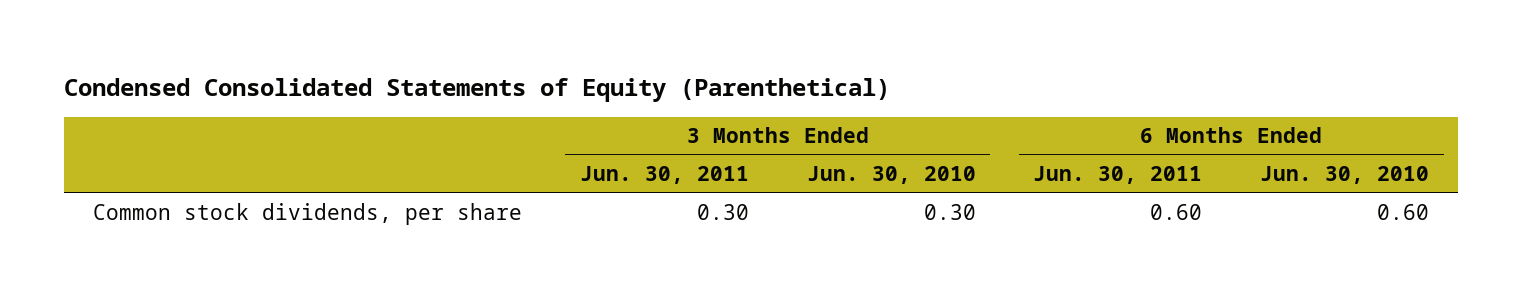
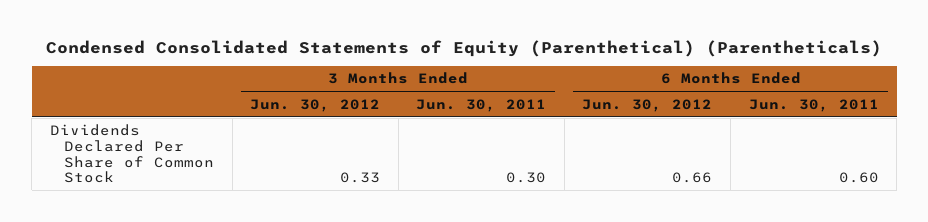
- Condensed Consolidated Statements of Equity (Parenthetical)
+ Condensed Consolidated Statements of Equity (Parenthetical) (Parentheticals)
- | 3 Months Ended Jun. 30, 2011 | 3 Months Ended Jun. 30, 2010 | 6 Months Ended Jun. 30, 2011 | 6 Months Ended Jun. 30, 2010
+ | 3 Months Ended Jun. 30, 2012 | 3 Months Ended Jun. 30, 2011 | 6 Months Ended Jun. 30, 2012 | 6 Months Ended Jun. 30, 2011
- Common stock dividends, per share | 0.30 | 0.30 | 0.60 | 0.60
+ Dividends Declared Per Share of Common Stock | 0.33 | 0.30 | 0.66 | 0.60

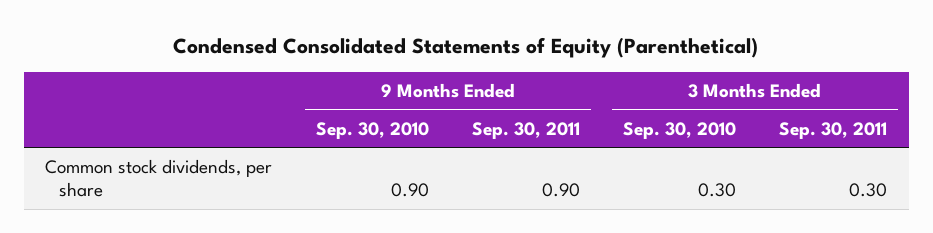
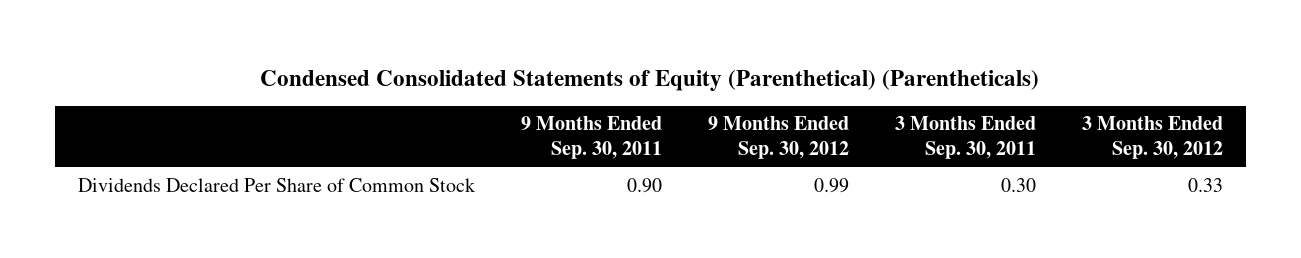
- Condensed Consolidated Statements of Equity (Parenthetical)
+ Condensed Consolidated Statements of Equity (Parenthetical) (Parentheticals)
- | 9 Months Ended Sep. 30, 2010 | 9 Months Ended Sep. 30, 2011 | 3 Months Ended Sep. 30, 2010 | 3 Months Ended Sep. 30, 2011
+ | 9 Months Ended Sep. 30, 2011 | 9 Months Ended Sep. 30, 2012 | 3 Months Ended Sep. 30, 2011 | 3 Months Ended Sep. 30, 2012
- Common stock dividends, per share | 0.90 | 0.90 | 0.30 | 0.30
+ Dividends Declared Per Share of Common Stock | 0.90 | 0.99 | 0.30 | 0.33

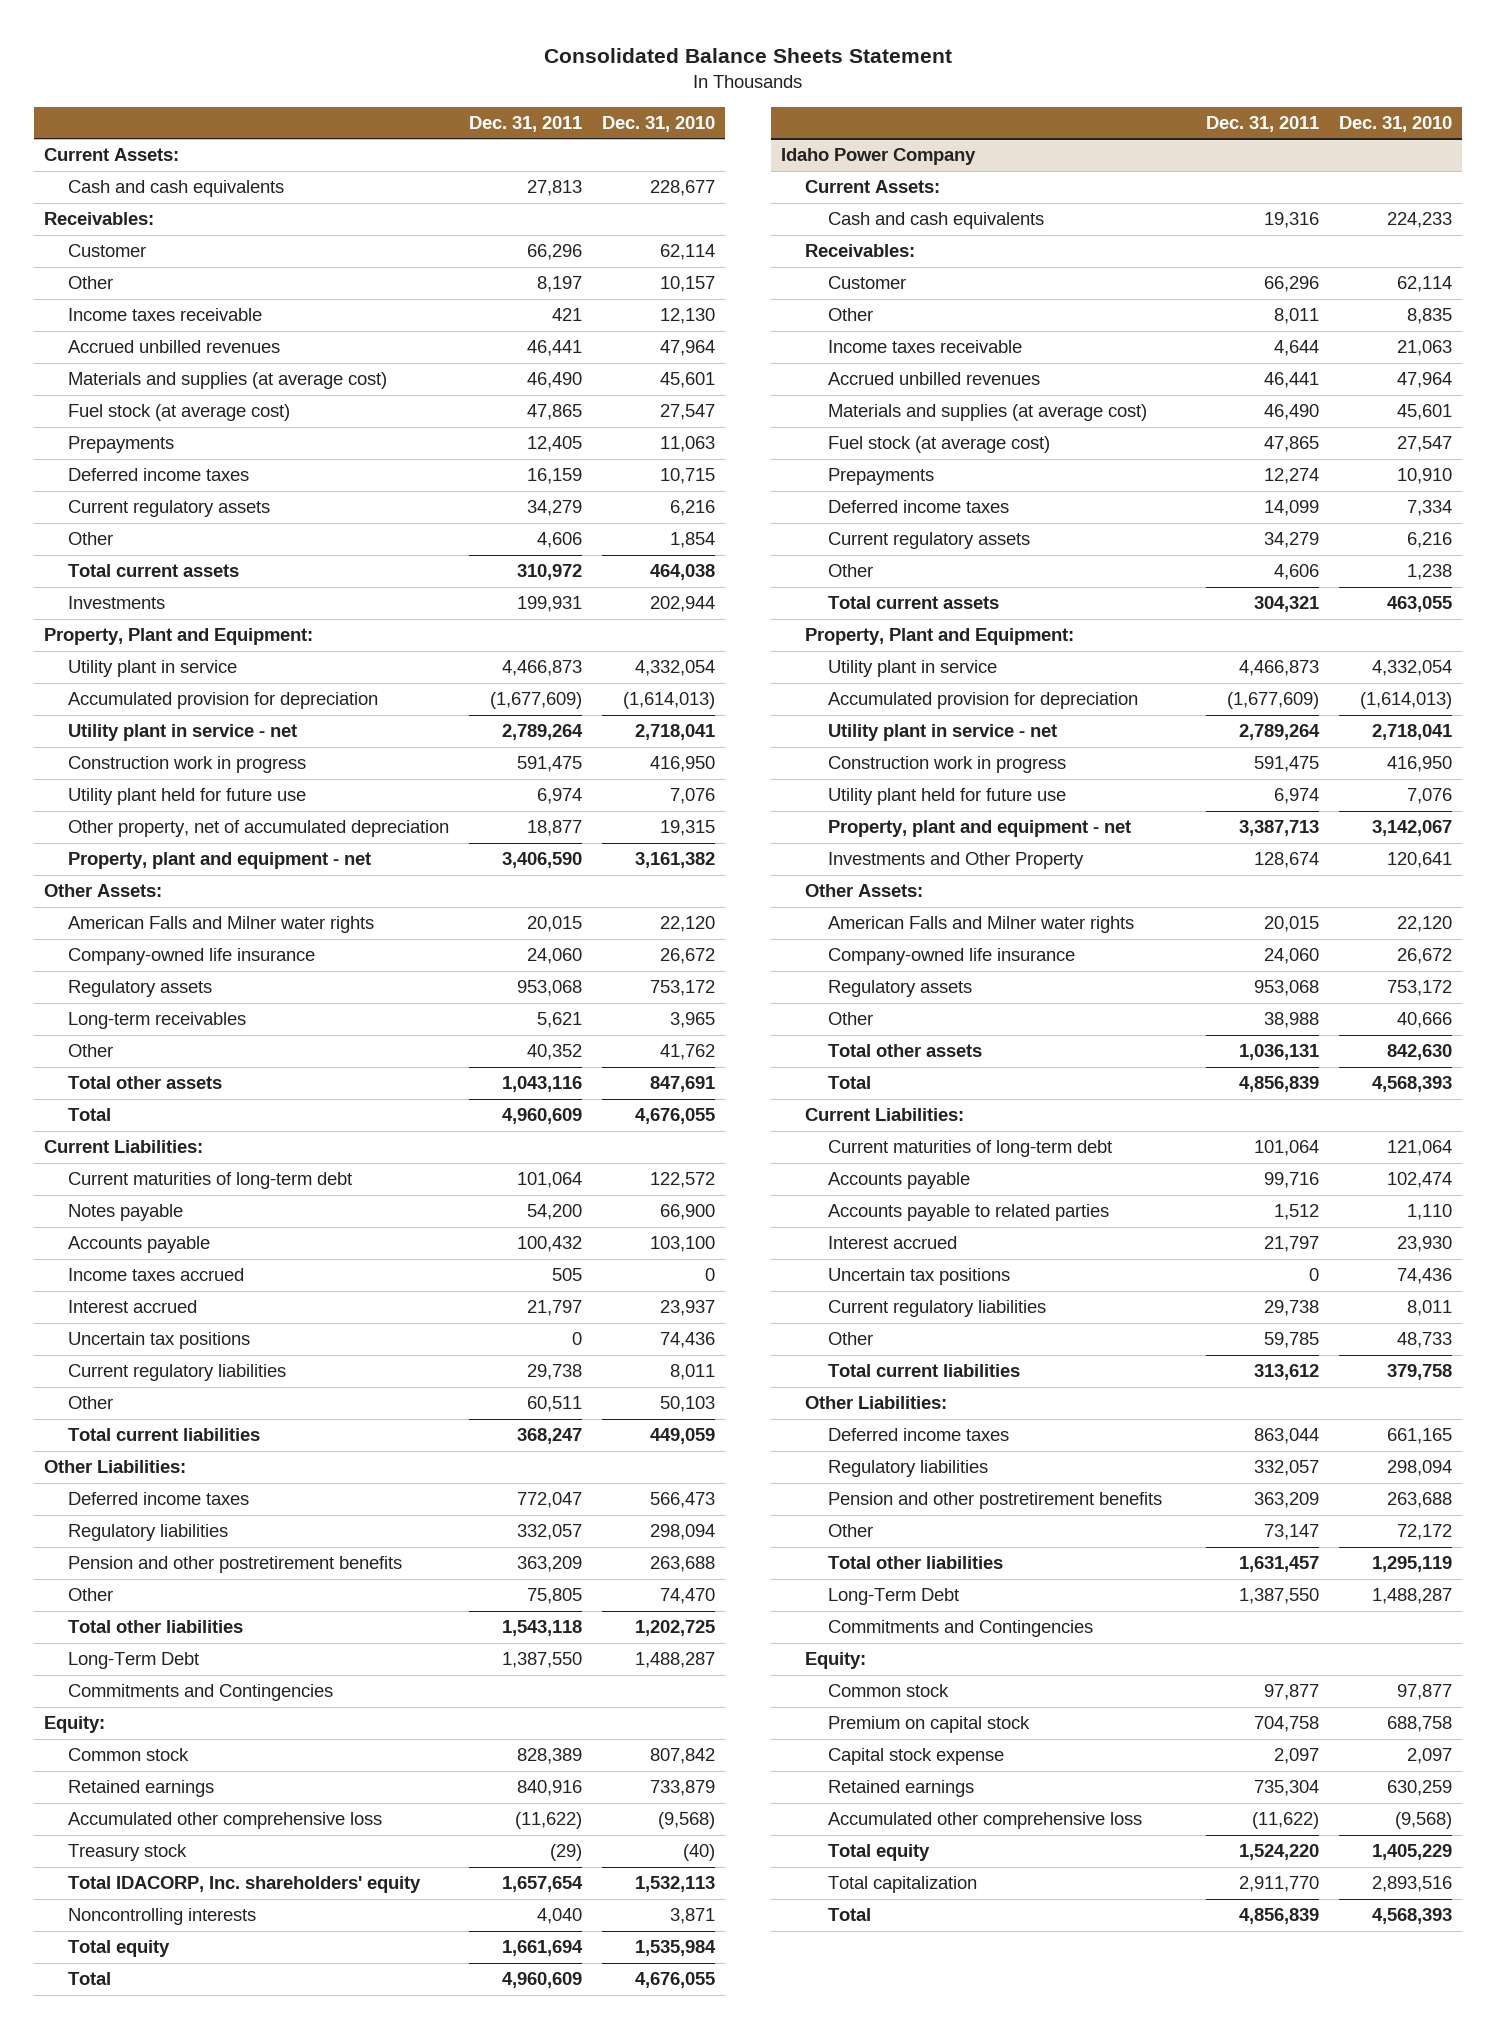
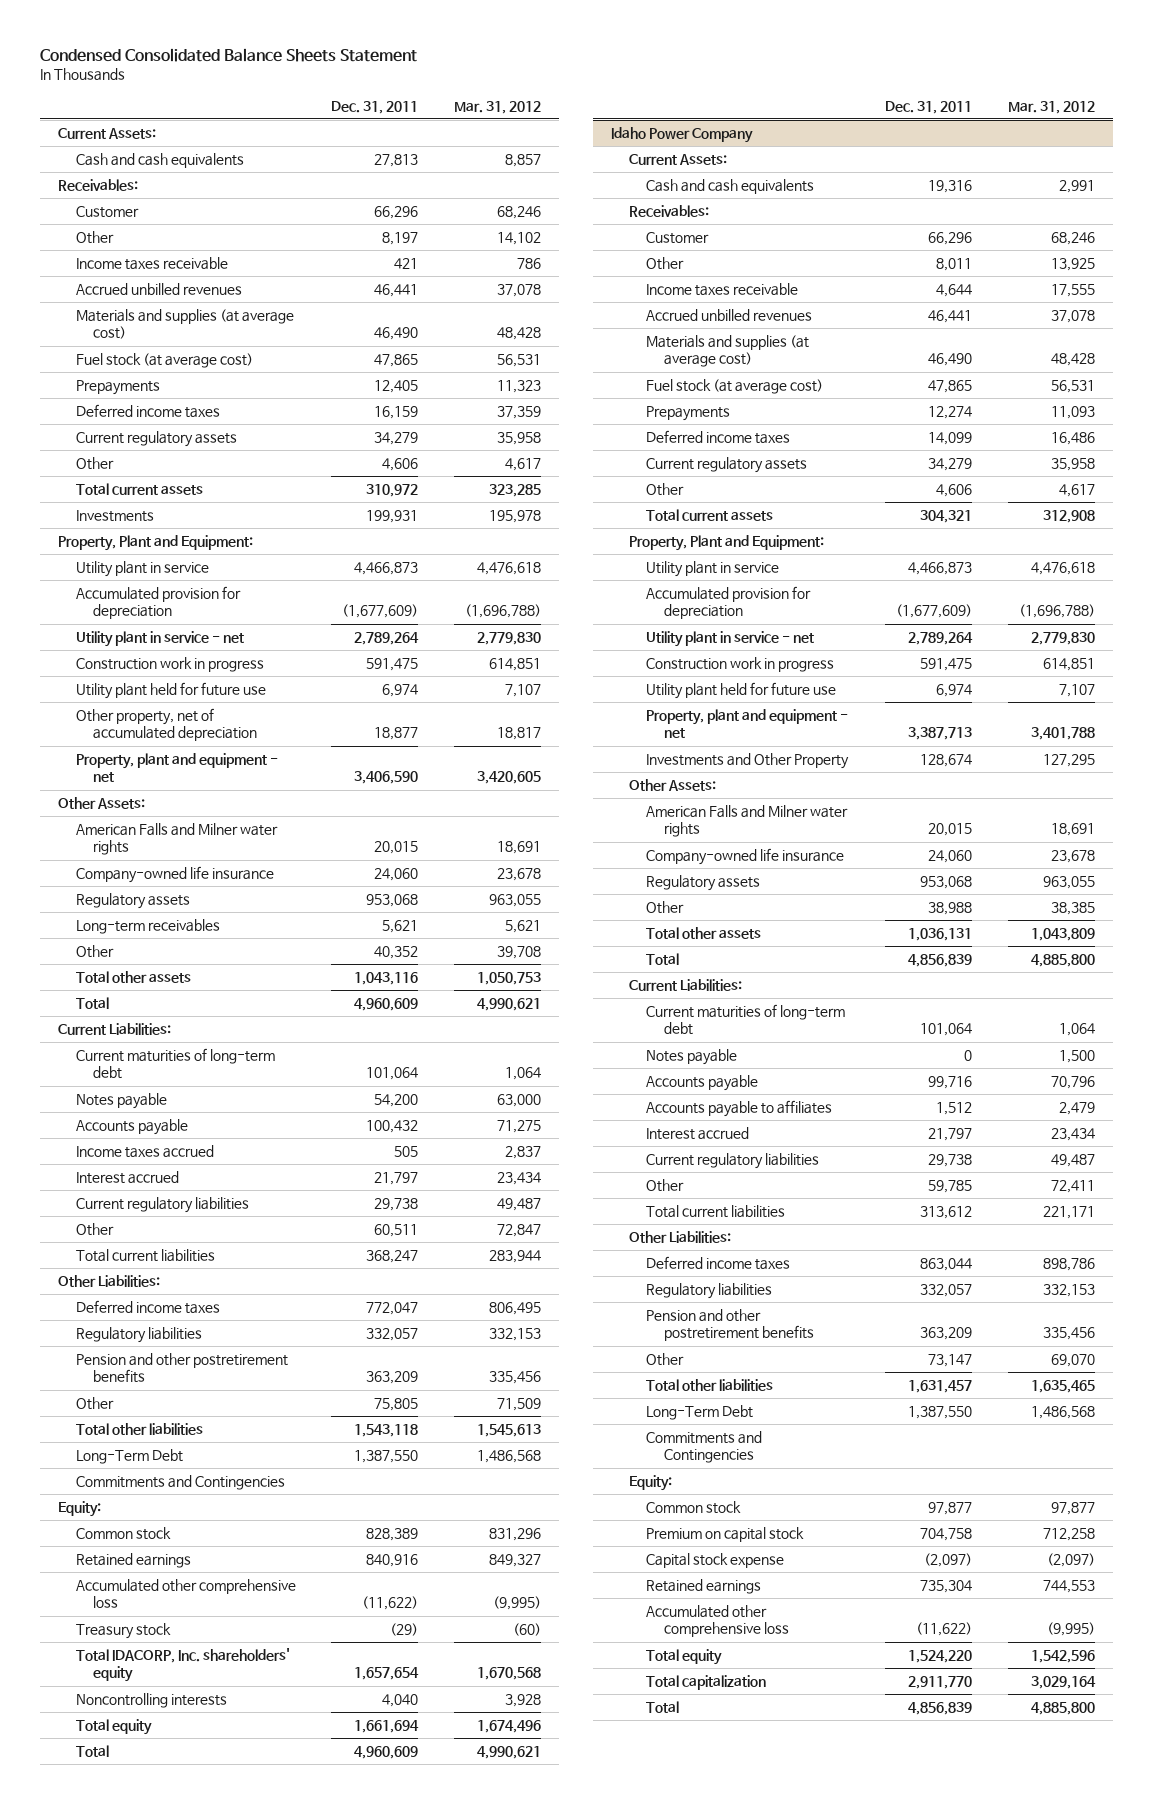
- Consolidated Balance Sheets Statement
+ Condensed Consolidated Balance Sheets Statement
- | Dec. 31, 2011 | Dec. 31, 2010
+ | Dec. 31, 2011 | Mar. 31, 2012
- Uncertain tax positions | 0 | 74,436
@ Idaho Power Company
+ Notes payable | 0 | 1,500
- Accounts payable to related parties | 1,512 | 1,110
+ Accounts payable to affiliates | 1,512 | 2,479
- Uncertain tax positions | 0 | 74,436
- Capital stock expense | 2,097 | 2,097
+ Capital stock expense | (2,097) | (2,097)

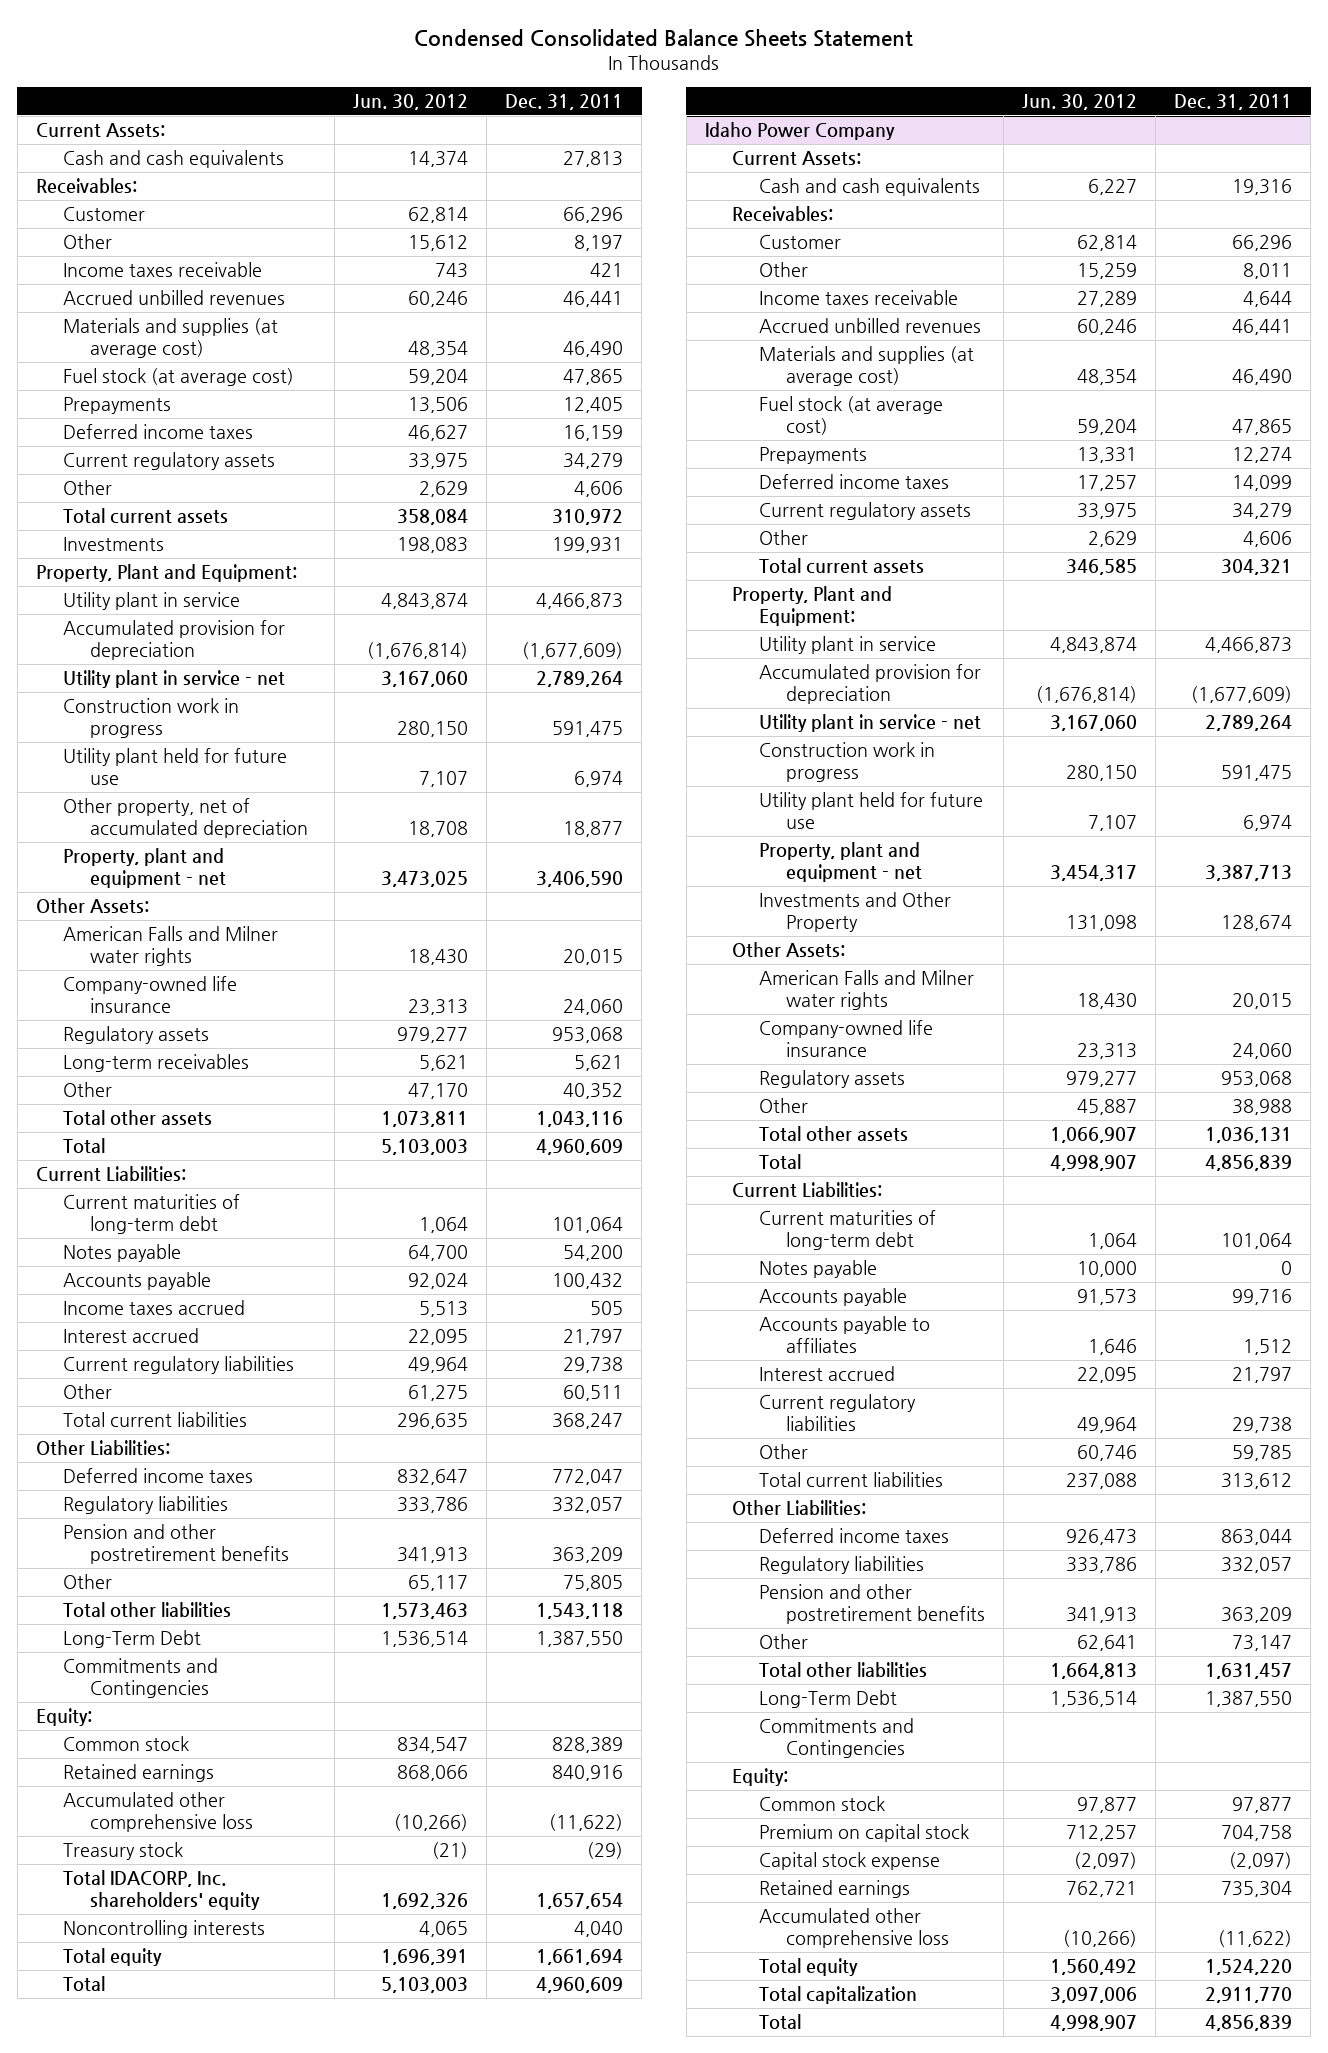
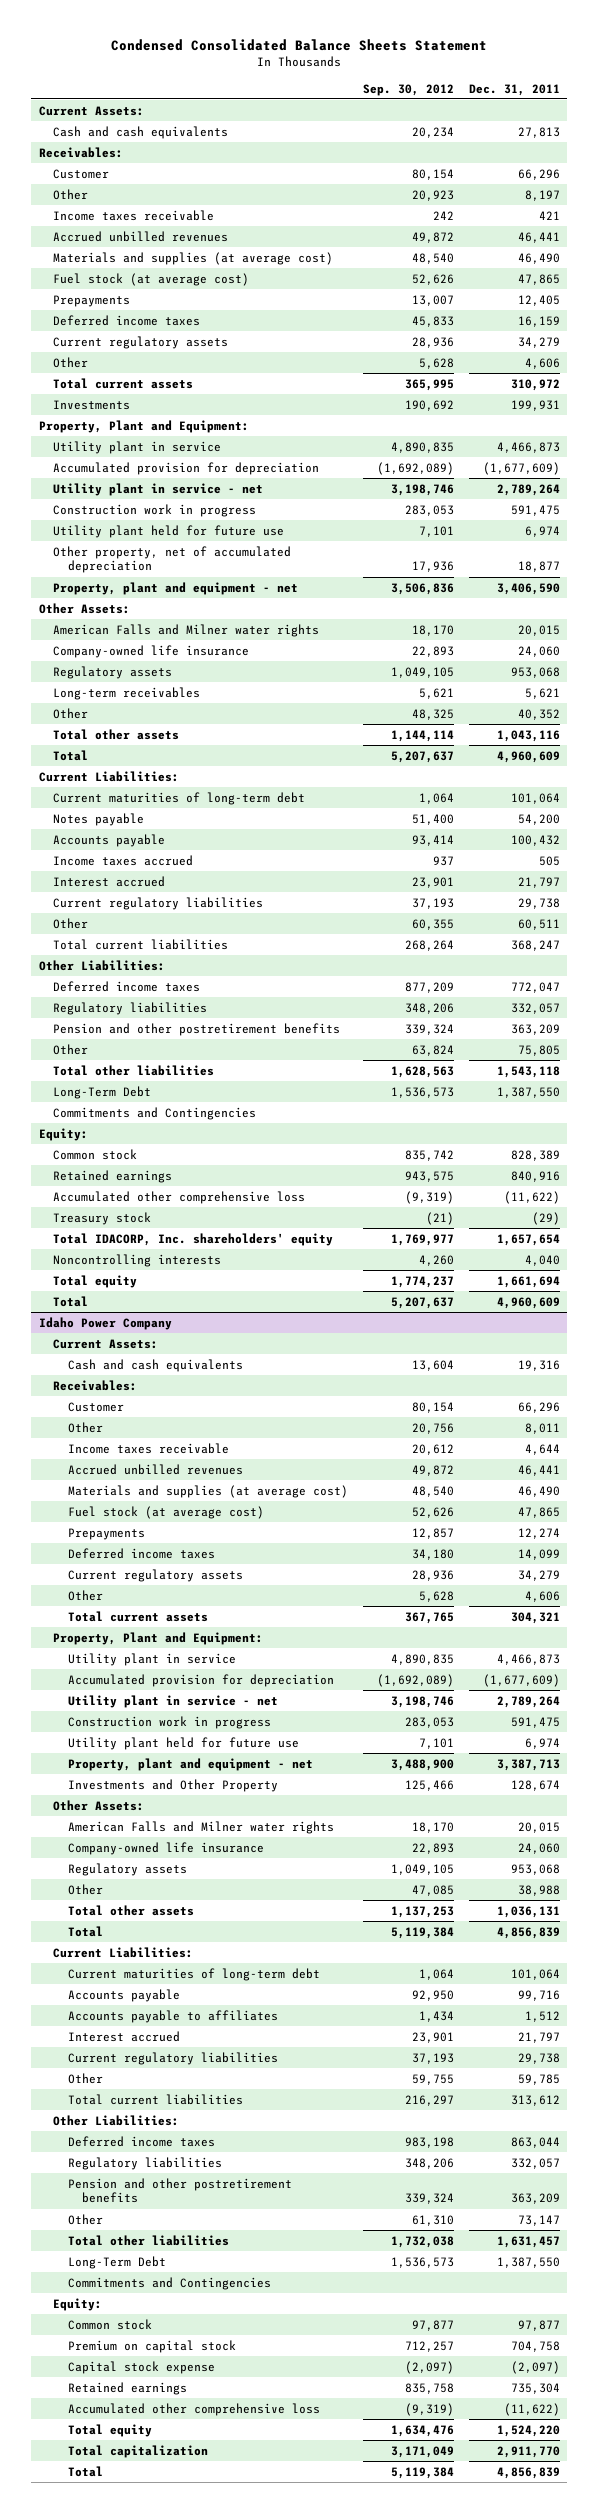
- | Jun. 30, 2012 | Dec. 31, 2011
+ | Sep. 30, 2012 | Dec. 31, 2011
@ Idaho Power Company
- Notes payable | 10,000 | 0

